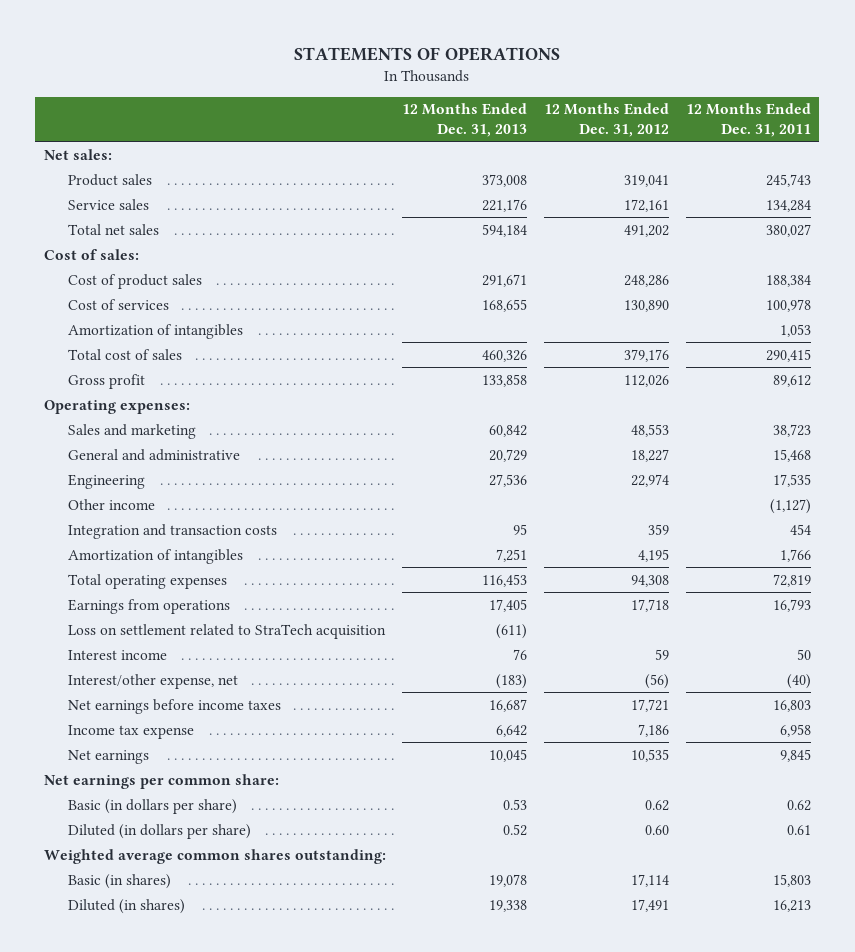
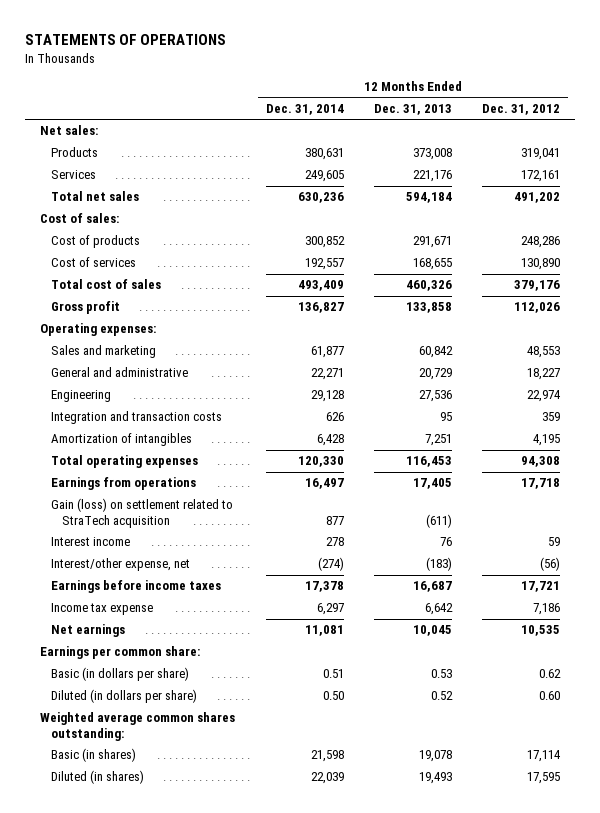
- | 12 Months Ended Dec. 31, 2013 | 12 Months Ended Dec. 31, 2012 | 12 Months Ended Dec. 31, 2011
+ | 12 Months Ended Dec. 31, 2014 | 12 Months Ended Dec. 31, 2013 | 12 Months Ended Dec. 31, 2012
- Product sales | 373,008 | 319,041 | 245,743
- Service sales | 221,176 | 172,161 | 134,284
+ Products | 380,631 | 373,008 | 319,041
+ Services | 249,605 | 221,176 | 172,161
- Cost of product sales | 291,671 | 248,286 | 188,384
+ Cost of products | 300,852 | 291,671 | 248,286
- Amortization of intangibles | | | 1,053
- Other income | | | (1,127)
- Loss on settlement related to StraTech acquisition | (611) | |
+ Gain (loss) on settlement related to StraTech acquisition | 877 | (611) |
- Net earnings before income taxes | 16,687 | 17,721 | 16,803
+ Earnings before income taxes | 17,378 | 16,687 | 17,721
- Net earnings per common share:
+ Earnings per common share:
- Diluted (in shares) | 19,338 | 17,491 | 16,213
+ Diluted (in shares) | 22,039 | 19,493 | 17,595

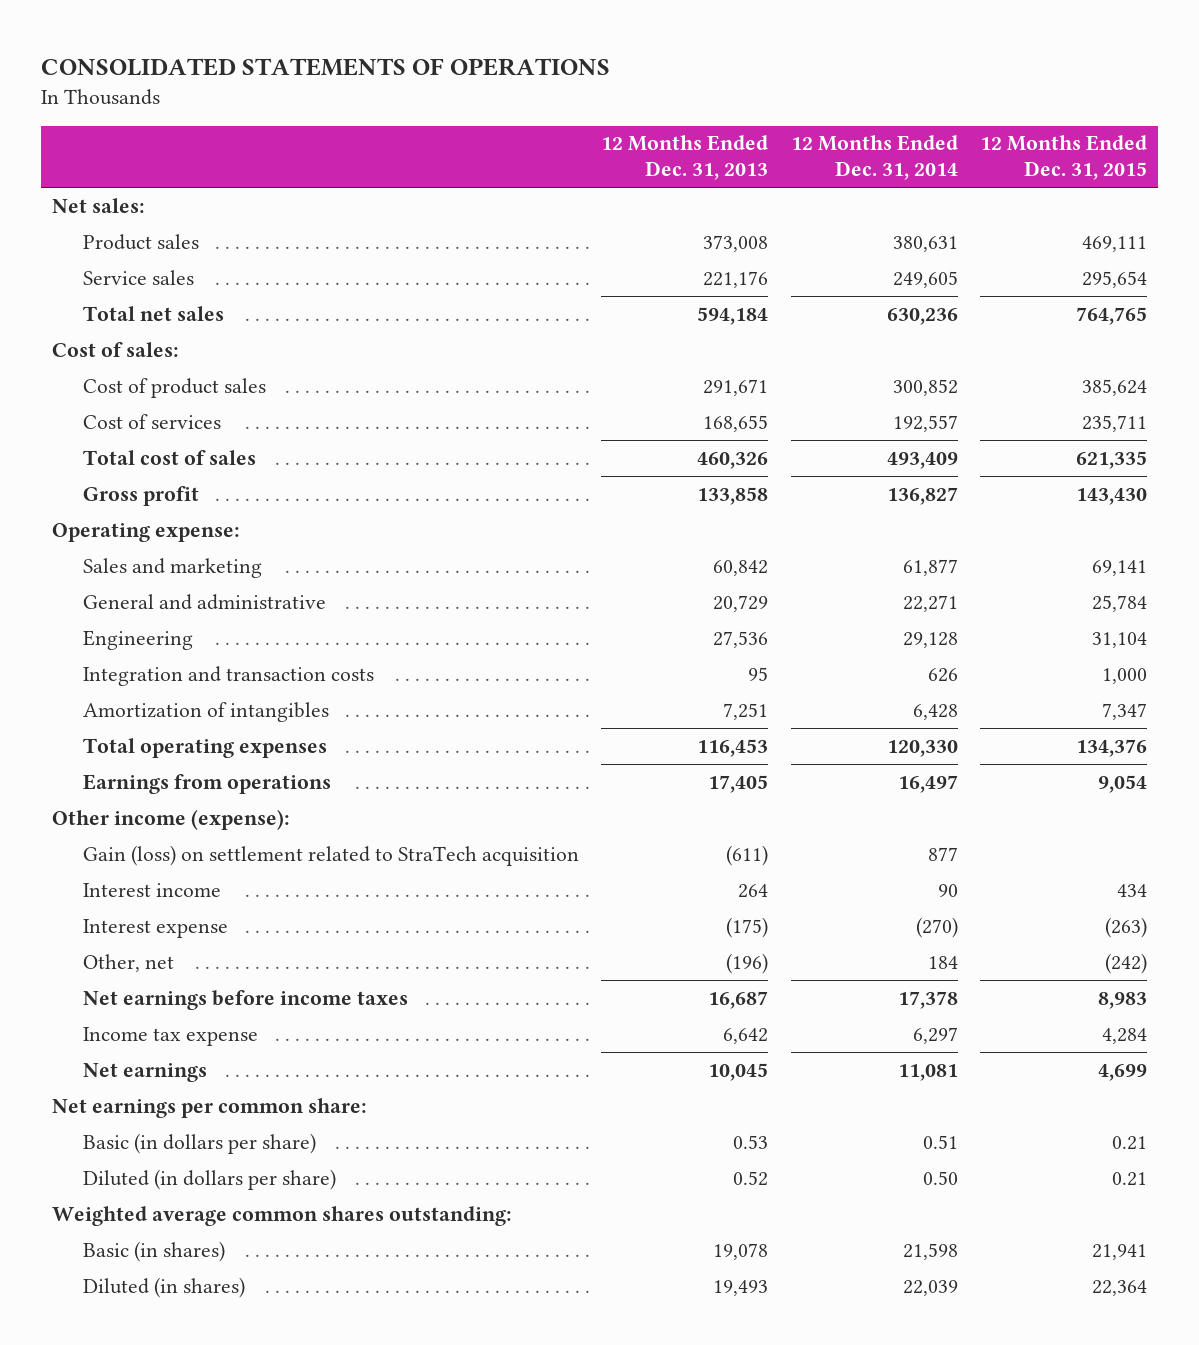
- STATEMENTS OF OPERATIONS
+ CONSOLIDATED STATEMENTS OF OPERATIONS
- | 12 Months Ended Dec. 31, 2014 | 12 Months Ended Dec. 31, 2013 | 12 Months Ended Dec. 31, 2012
+ | 12 Months Ended Dec. 31, 2013 | 12 Months Ended Dec. 31, 2014 | 12 Months Ended Dec. 31, 2015
- Products | 380,631 | 373,008 | 319,041
- Services | 249,605 | 221,176 | 172,161
+ Product sales | 373,008 | 380,631 | 469,111
+ Service sales | 221,176 | 249,605 | 295,654
- Cost of products | 300,852 | 291,671 | 248,286
+ Cost of product sales | 291,671 | 300,852 | 385,624
- Operating expenses:
+ Operating expense:
+ Other income (expense):
- Interest income | 278 | 76 | 59
- Interest/other expense, net | (274) | (183) | (56)
- Earnings before income taxes | 17,378 | 16,687 | 17,721
+ Interest income | 264 | 90 | 434
+ Interest expense | (175) | (270) | (263)
+ Other, net | (196) | 184 | (242)
+ Net earnings before income taxes | 16,687 | 17,378 | 8,983
- Earnings per common share:
+ Net earnings per common share:

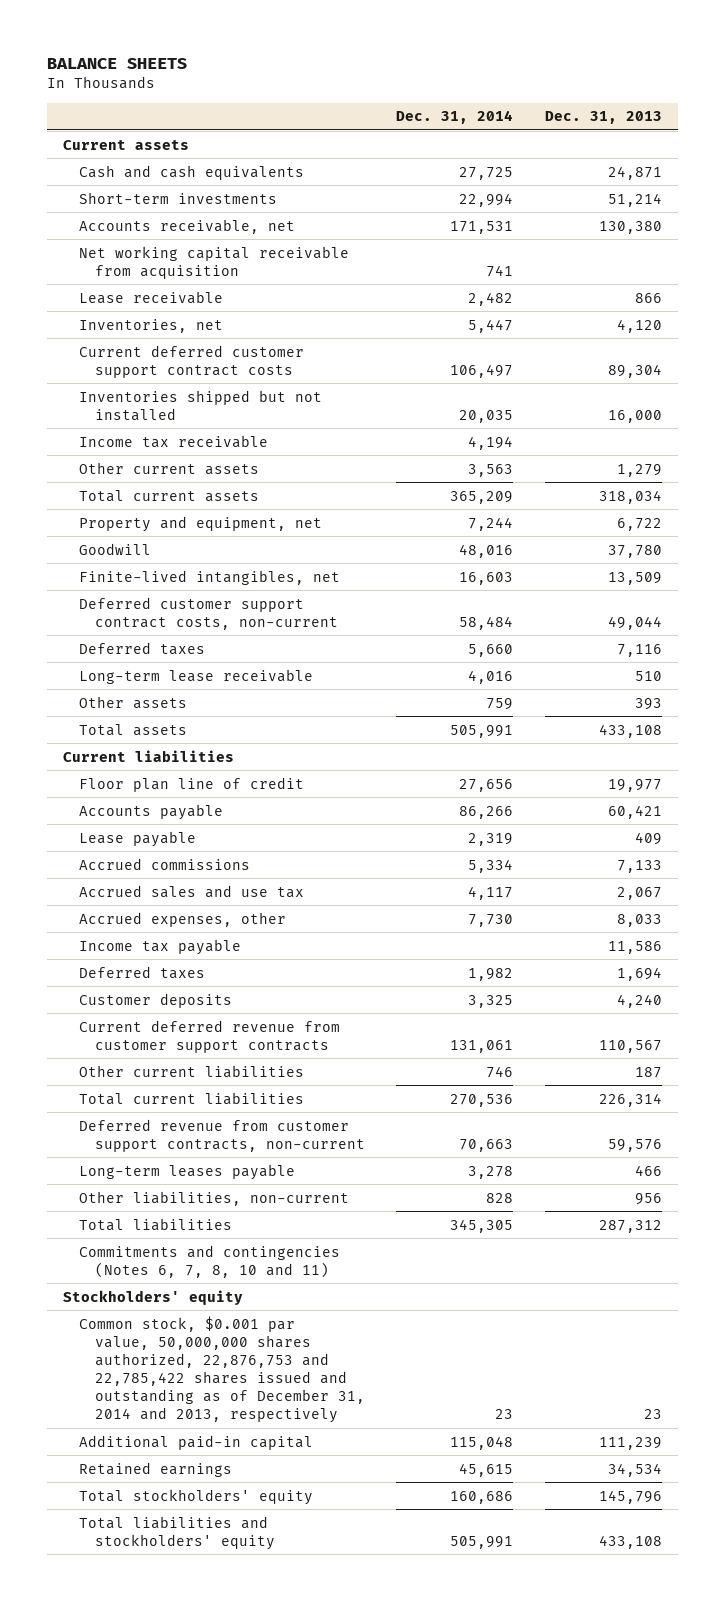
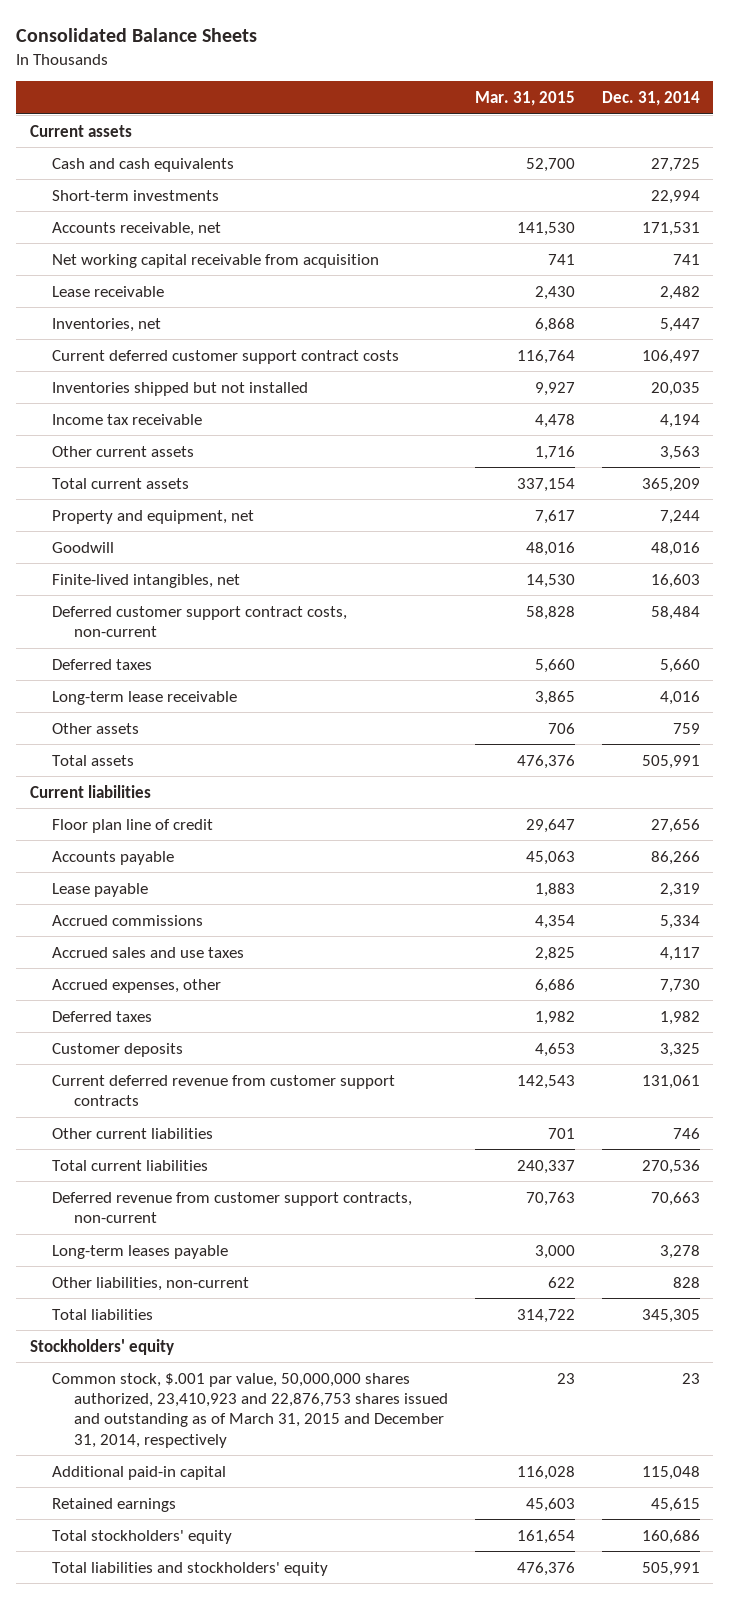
- BALANCE SHEETS
+ Consolidated Balance Sheets
- | Dec. 31, 2014 | Dec. 31, 2013
+ | Mar. 31, 2015 | Dec. 31, 2014
- Accrued sales and use tax | 4,117 | 2,067
+ Accrued sales and use taxes | 2,825 | 4,117
- Income tax payable | | 11,586
- Commitments and contingencies (Notes 6, 7, 8, 10 and 11)
- Common stock, $0.001 par value, 50,000,000 shares authorized, 22,876,753 and 22,785,422 shares issued and outstanding as of December 31, 2014 and 2013, respectively | 23 | 23
+ Common stock, $.001 par value, 50,000,000 shares authorized, 23,410,923 and 22,876,753 shares issued and outstanding as of March 31, 2015 and December 31, 2014, respectively | 23 | 23

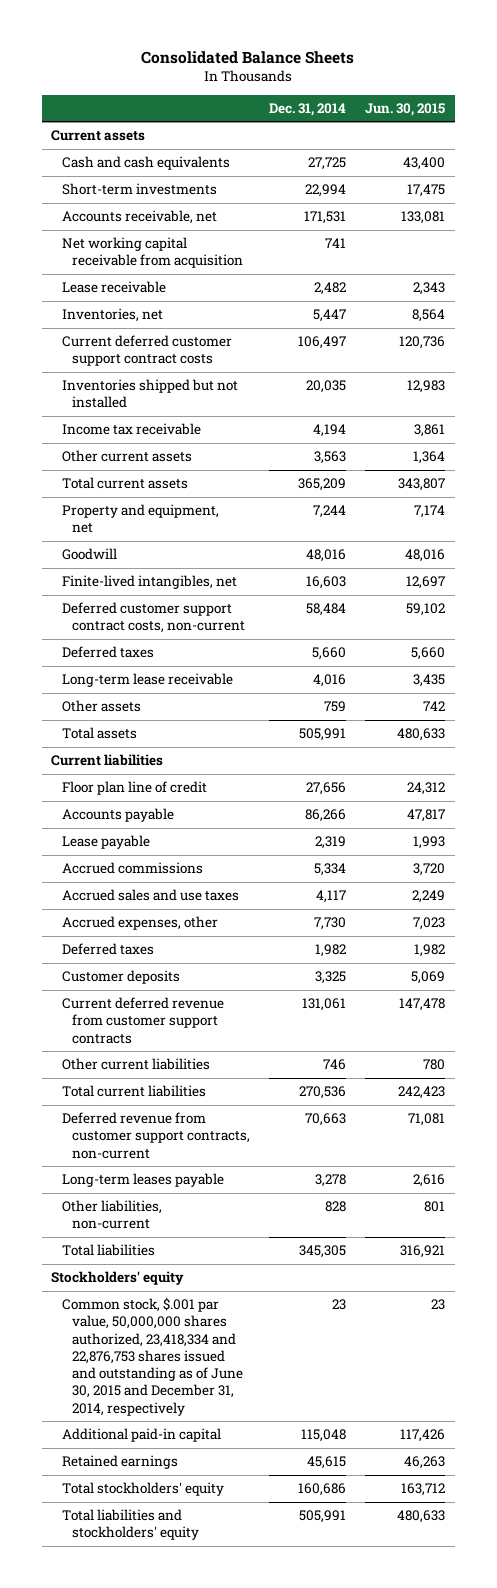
- | Mar. 31, 2015 | Dec. 31, 2014
+ | Dec. 31, 2014 | Jun. 30, 2015
- Common stock, $.001 par value, 50,000,000 shares authorized, 23,410,923 and 22,876,753 shares issued and outstanding as of March 31, 2015 and December 31, 2014, respectively | 23 | 23
+ Common stock, $.001 par value, 50,000,000 shares authorized, 23,418,334 and 22,876,753 shares issued and outstanding as of June 30, 2015 and December 31, 2014, respectively | 23 | 23

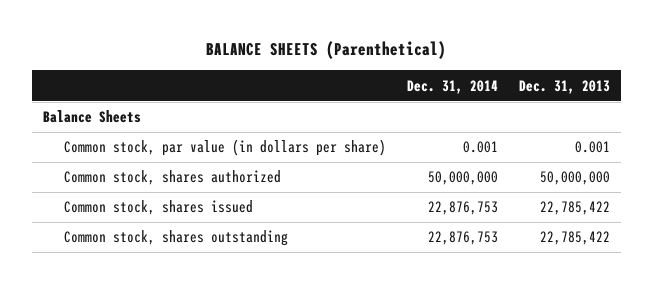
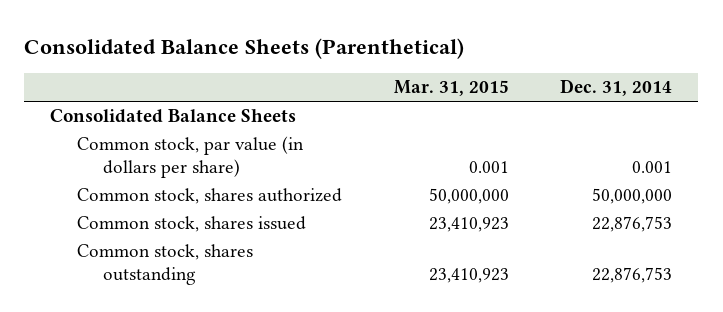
- BALANCE SHEETS (Parenthetical)
+ Consolidated Balance Sheets (Parenthetical)
- | Dec. 31, 2014 | Dec. 31, 2013
+ | Mar. 31, 2015 | Dec. 31, 2014
- Balance Sheets
+ Consolidated Balance Sheets

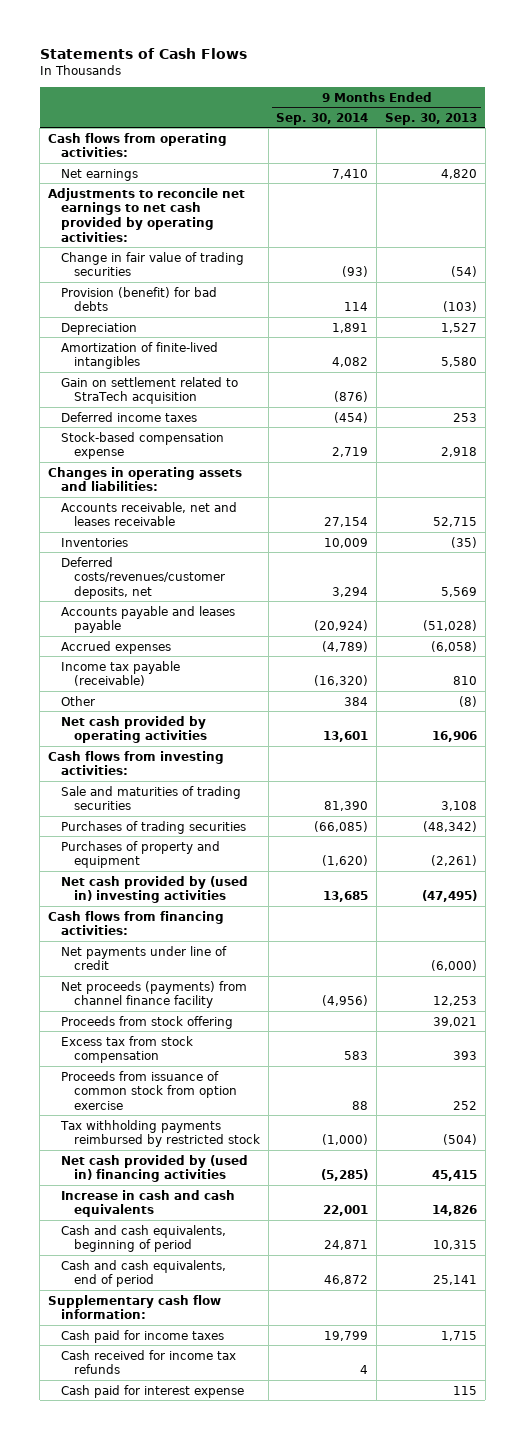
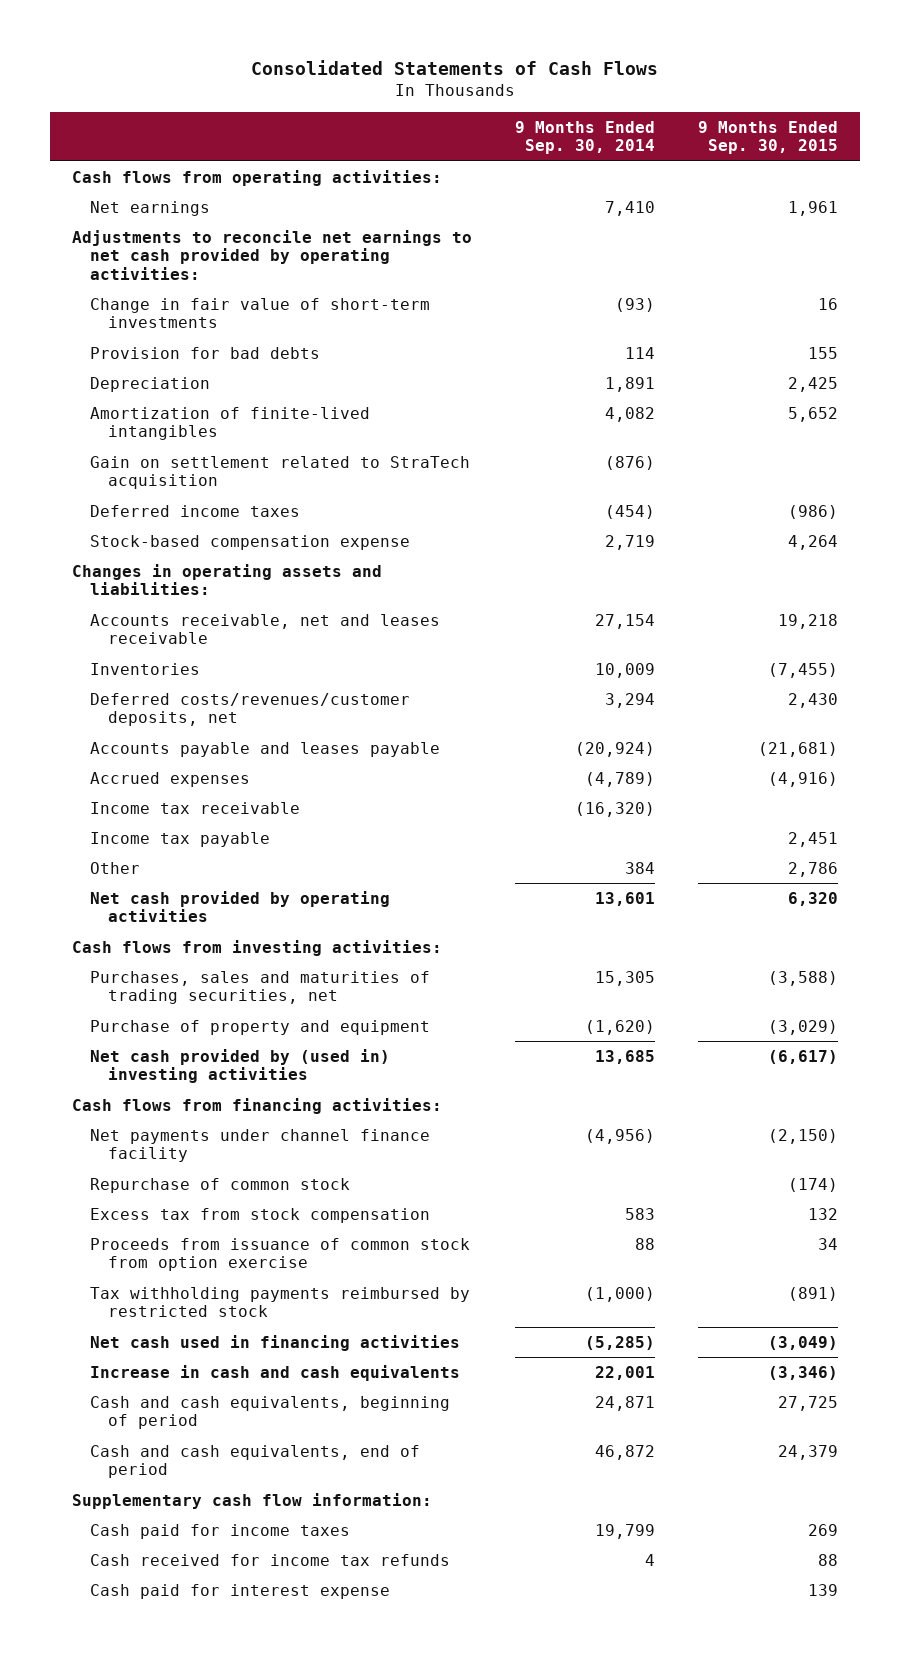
- Statements of Cash Flows
+ Consolidated Statements of Cash Flows
- | 9 Months Ended Sep. 30, 2014 | 9 Months Ended Sep. 30, 2013
+ | 9 Months Ended Sep. 30, 2014 | 9 Months Ended Sep. 30, 2015
- Change in fair value of trading securities | (93) | (54)
- Provision (benefit) for bad debts | 114 | (103)
+ Change in fair value of short-term investments | (93) | 16
+ Provision for bad debts | 114 | 155
- Income tax payable (receivable) | (16,320) | 810
+ Income tax receivable | (16,320) |
+ Income tax payable | | 2,451
- Sale and maturities of trading securities | 81,390 | 3,108
- Purchases of trading securities | (66,085) | (48,342)
- Purchases of property and equipment | (1,620) | (2,261)
+ Purchases, sales and maturities of trading securities, net | 15,305 | (3,588)
+ Purchase of property and equipment | (1,620) | (3,029)
- Net payments under line of credit | | (6,000)
- Net proceeds (payments) from channel finance facility | (4,956) | 12,253
- Proceeds from stock offering | | 39,021
+ Net payments under channel finance facility | (4,956) | (2,150)
+ Repurchase of common stock | | (174)
- Net cash provided by (used in) financing activities | (5,285) | 45,415
+ Net cash used in financing activities | (5,285) | (3,049)

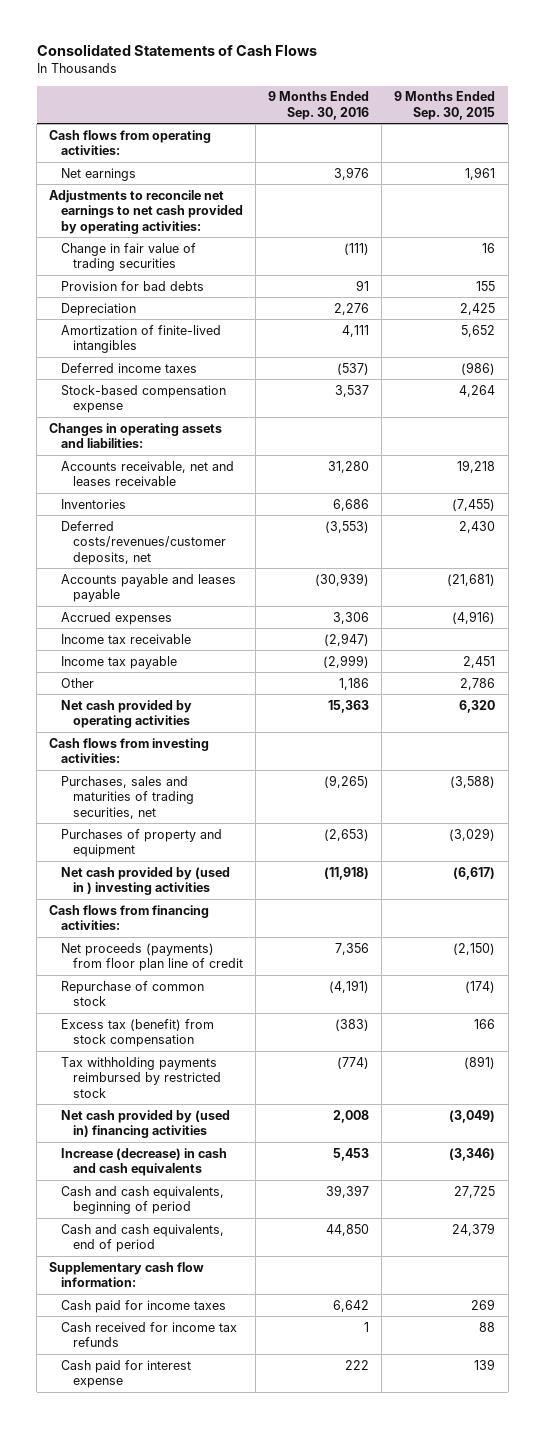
- | 9 Months Ended Sep. 30, 2014 | 9 Months Ended Sep. 30, 2015
+ | 9 Months Ended Sep. 30, 2016 | 9 Months Ended Sep. 30, 2015
- Change in fair value of short-term investments | (93) | 16
+ Change in fair value of trading securities | (111) | 16
- Gain on settlement related to StraTech acquisition | (876) |
- Purchase of property and equipment | (1,620) | (3,029)
- Net cash provided by (used in) investing activities | 13,685 | (6,617)
+ Purchases of property and equipment | (2,653) | (3,029)
+ Net cash provided by (used in ) investing activities | (11,918) | (6,617)
- Net payments under channel finance facility | (4,956) | (2,150)
+ Net proceeds (payments) from floor plan line of credit | 7,356 | (2,150)
- Excess tax from stock compensation | 583 | 132
- Proceeds from issuance of common stock from option exercise | 88 | 34
+ Excess tax (benefit) from stock compensation | (383) | 166
- Net cash used in financing activities | (5,285) | (3,049)
- Increase in cash and cash equivalents | 22,001 | (3,346)
+ Net cash provided by (used in) financing activities | 2,008 | (3,049)
+ Increase (decrease) in cash and cash equivalents | 5,453 | (3,346)

